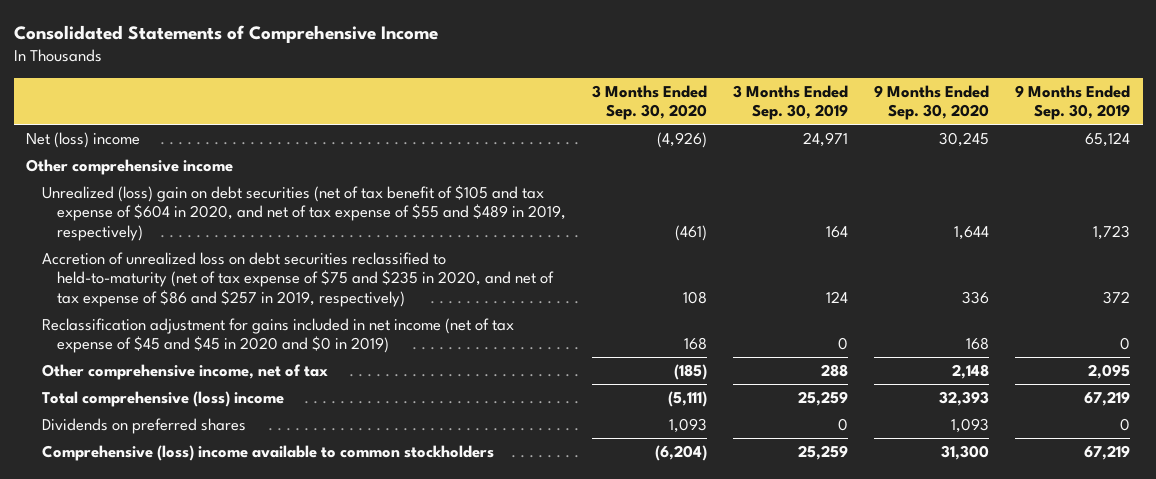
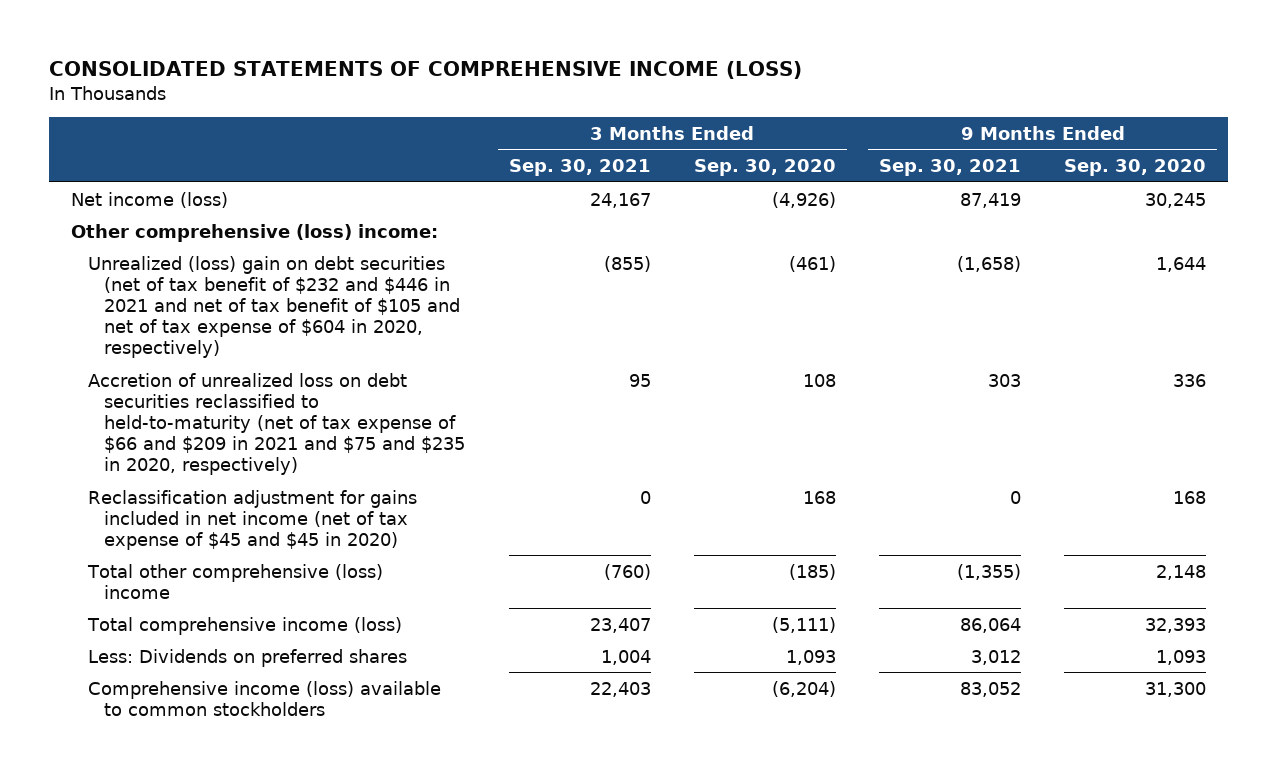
- Consolidated Statements of Comprehensive Income
+ CONSOLIDATED STATEMENTS OF COMPREHENSIVE INCOME (LOSS)
- | 3 Months Ended Sep. 30, 2020 | 3 Months Ended Sep. 30, 2019 | 9 Months Ended Sep. 30, 2020 | 9 Months Ended Sep. 30, 2019
+ | 3 Months Ended Sep. 30, 2021 | 3 Months Ended Sep. 30, 2020 | 9 Months Ended Sep. 30, 2021 | 9 Months Ended Sep. 30, 2020
- Net (loss) income | (4,926) | 24,971 | 30,245 | 65,124
- Other comprehensive income
- Unrealized (loss) gain on debt securities (net of tax benefit of $105 and tax expense of $604 in 2020, and net of tax expense of $55 and $489 in 2019, respectively) | (461) | 164 | 1,644 | 1,723
- Accretion of unrealized loss on debt securities reclassified to held-to-maturity (net of tax expense of $75 and $235 in 2020, and net of tax expense of $86 and $257 in 2019, respectively) | 108 | 124 | 336 | 372
- Reclassification adjustment for gains included in net income (net of tax expense of $45 and $45 in 2020 and $0 in 2019) | 168 | 0 | 168 | 0
- Other comprehensive income, net of tax | (185) | 288 | 2,148 | 2,095
- Total comprehensive (loss) income | (5,111) | 25,259 | 32,393 | 67,219
- Dividends on preferred shares | 1,093 | 0 | 1,093 | 0
- Comprehensive (loss) income available to common stockholders | (6,204) | 25,259 | 31,300 | 67,219
+ Net income (loss) | 24,167 | (4,926) | 87,419 | 30,245
+ Other comprehensive (loss) income:
+ Unrealized (loss) gain on debt securities (net of tax benefit of $232 and $446 in 2021 and net of tax benefit of $105 and net of tax expense of $604 in 2020, respectively) | (855) | (461) | (1,658) | 1,644
+ Accretion of unrealized loss on debt securities reclassified to held-to-maturity (net of tax expense of $66 and $209 in 2021 and $75 and $235 in 2020, respectively) | 95 | 108 | 303 | 336
+ Reclassification adjustment for gains included in net income (net of tax expense of $45 and $45 in 2020) | 0 | 168 | 0 | 168
+ Total other comprehensive (loss) income | (760) | (185) | (1,355) | 2,148
+ Total comprehensive income (loss) | 23,407 | (5,111) | 86,064 | 32,393
+ Less: Dividends on preferred shares | 1,004 | 1,093 | 3,012 | 1,093
+ Comprehensive income (loss) available to common stockholders | 22,403 | (6,204) | 83,052 | 31,300

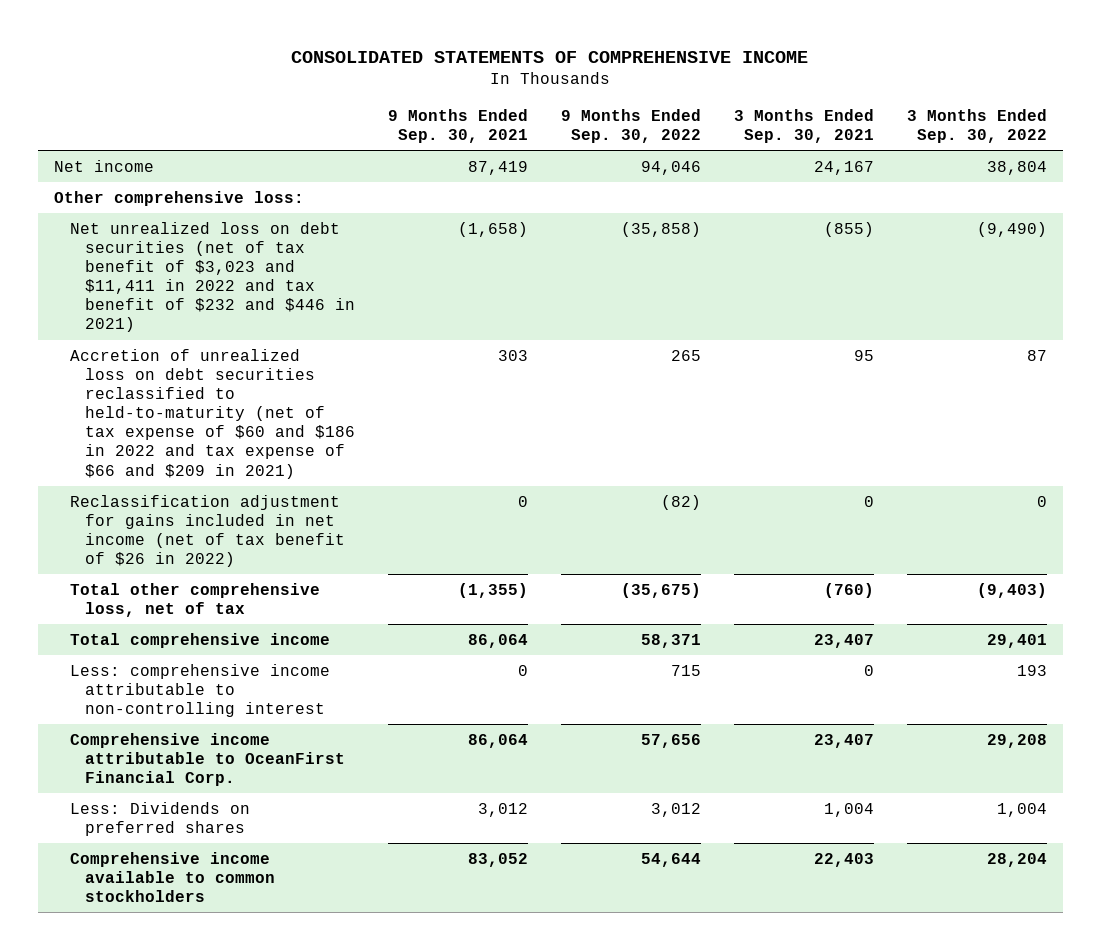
- CONSOLIDATED STATEMENTS OF COMPREHENSIVE INCOME (LOSS)
+ CONSOLIDATED STATEMENTS OF COMPREHENSIVE INCOME
- | 3 Months Ended Sep. 30, 2021 | 3 Months Ended Sep. 30, 2020 | 9 Months Ended Sep. 30, 2021 | 9 Months Ended Sep. 30, 2020
+ | 9 Months Ended Sep. 30, 2021 | 9 Months Ended Sep. 30, 2022 | 3 Months Ended Sep. 30, 2021 | 3 Months Ended Sep. 30, 2022
- Net income (loss) | 24,167 | (4,926) | 87,419 | 30,245
- Other comprehensive (loss) income:
- Unrealized (loss) gain on debt securities (net of tax benefit of $232 and $446 in 2021 and net of tax benefit of $105 and net of tax expense of $604 in 2020, respectively) | (855) | (461) | (1,658) | 1,644
- Accretion of unrealized loss on debt securities reclassified to held-to-maturity (net of tax expense of $66 and $209 in 2021 and $75 and $235 in 2020, respectively) | 95 | 108 | 303 | 336
- Reclassification adjustment for gains included in net income (net of tax expense of $45 and $45 in 2020) | 0 | 168 | 0 | 168
- Total other comprehensive (loss) income | (760) | (185) | (1,355) | 2,148
- Total comprehensive income (loss) | 23,407 | (5,111) | 86,064 | 32,393
+ Net income | 87,419 | 94,046 | 24,167 | 38,804
+ Other comprehensive loss:
+ Net unrealized loss on debt securities (net of tax benefit of $3,023 and $11,411 in 2022 and tax benefit of $232 and $446 in 2021) | (1,658) | (35,858) | (855) | (9,490)
+ Accretion of unrealized loss on debt securities reclassified to held-to-maturity (net of tax expense of $60 and $186 in 2022 and tax expense of $66 and $209 in 2021) | 303 | 265 | 95 | 87
+ Reclassification adjustment for gains included in net income (net of tax benefit of $26 in 2022) | 0 | (82) | 0 | 0
+ Total other comprehensive loss, net of tax | (1,355) | (35,675) | (760) | (9,403)
+ Total comprehensive income | 86,064 | 58,371 | 23,407 | 29,401
+ Less: comprehensive income attributable to non-controlling interest | 0 | 715 | 0 | 193
+ Comprehensive income attributable to OceanFirst Financial Corp. | 86,064 | 57,656 | 23,407 | 29,208
- Comprehensive income (loss) available to common stockholders | 22,403 | (6,204) | 83,052 | 31,300
+ Comprehensive income available to common stockholders | 83,052 | 54,644 | 22,403 | 28,204

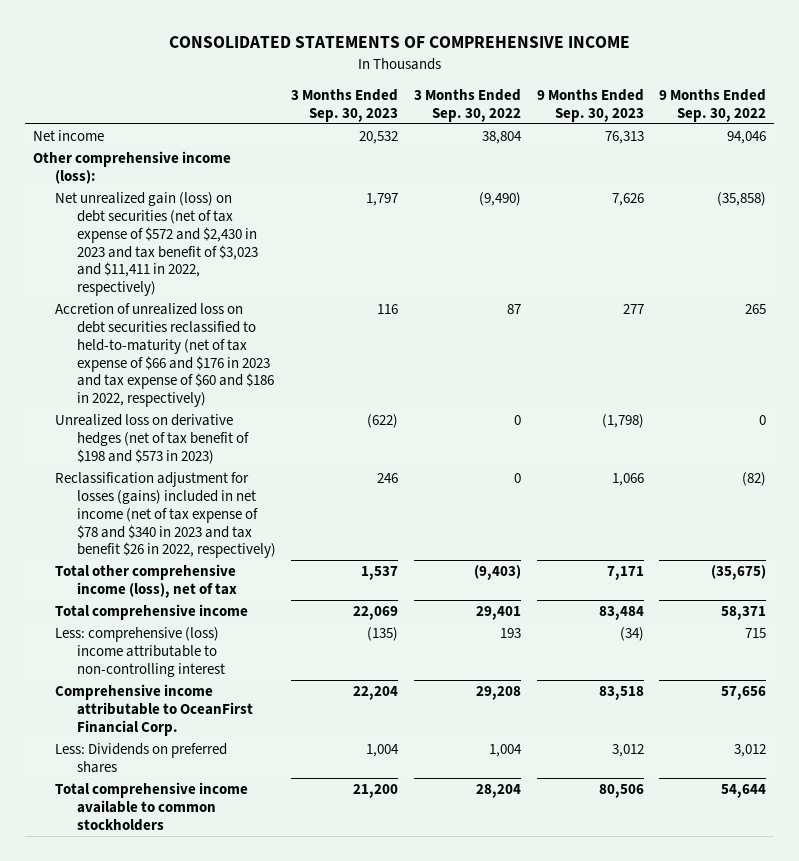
- | 9 Months Ended Sep. 30, 2021 | 9 Months Ended Sep. 30, 2022 | 3 Months Ended Sep. 30, 2021 | 3 Months Ended Sep. 30, 2022
+ | 3 Months Ended Sep. 30, 2023 | 3 Months Ended Sep. 30, 2022 | 9 Months Ended Sep. 30, 2023 | 9 Months Ended Sep. 30, 2022
- Other comprehensive loss:
- Net unrealized loss on debt securities (net of tax benefit of $3,023 and $11,411 in 2022 and tax benefit of $232 and $446 in 2021) | (1,658) | (35,858) | (855) | (9,490)
- Accretion of unrealized loss on debt securities reclassified to held-to-maturity (net of tax expense of $60 and $186 in 2022 and tax expense of $66 and $209 in 2021) | 303 | 265 | 95 | 87
- Reclassification adjustment for gains included in net income (net of tax benefit of $26 in 2022) | 0 | (82) | 0 | 0
- Total other comprehensive loss, net of tax | (1,355) | (35,675) | (760) | (9,403)
+ Other comprehensive income (loss):
+ Net unrealized gain (loss) on debt securities (net of tax expense of $572 and $2,430 in 2023 and tax benefit of $3,023 and $11,411 in 2022, respectively) | 1,797 | (9,490) | 7,626 | (35,858)
+ Accretion of unrealized loss on debt securities reclassified to held-to-maturity (net of tax expense of $66 and $176 in 2023 and tax expense of $60 and $186 in 2022, respectively) | 116 | 87 | 277 | 265
+ Unrealized loss on derivative hedges (net of tax benefit of $198 and $573 in 2023) | (622) | 0 | (1,798) | 0
+ Reclassification adjustment for losses (gains) included in net income (net of tax expense of $78 and $340 in 2023 and tax benefit $26 in 2022, respectively) | 246 | 0 | 1,066 | (82)
+ Total other comprehensive income (loss), net of tax | 1,537 | (9,403) | 7,171 | (35,675)
- Less: comprehensive income attributable to non-controlling interest | 0 | 715 | 0 | 193
+ Less: comprehensive (loss) income attributable to non-controlling interest | (135) | 193 | (34) | 715
- Comprehensive income available to common stockholders | 83,052 | 54,644 | 22,403 | 28,204
+ Total comprehensive income available to common stockholders | 21,200 | 28,204 | 80,506 | 54,644

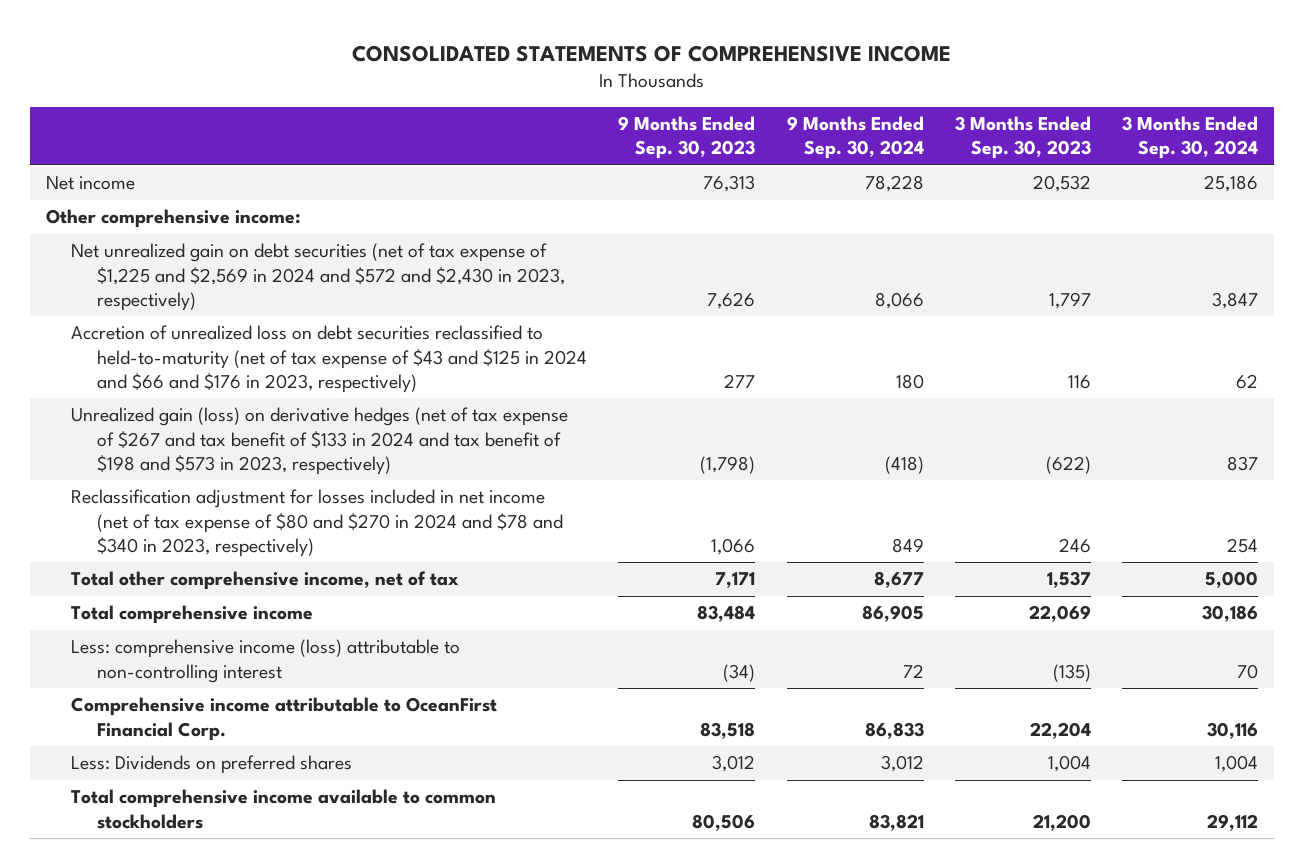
- | 3 Months Ended Sep. 30, 2023 | 3 Months Ended Sep. 30, 2022 | 9 Months Ended Sep. 30, 2023 | 9 Months Ended Sep. 30, 2022
+ | 9 Months Ended Sep. 30, 2023 | 9 Months Ended Sep. 30, 2024 | 3 Months Ended Sep. 30, 2023 | 3 Months Ended Sep. 30, 2024
- Other comprehensive income (loss):
- Net unrealized gain (loss) on debt securities (net of tax expense of $572 and $2,430 in 2023 and tax benefit of $3,023 and $11,411 in 2022, respectively) | 1,797 | (9,490) | 7,626 | (35,858)
- Accretion of unrealized loss on debt securities reclassified to held-to-maturity (net of tax expense of $66 and $176 in 2023 and tax expense of $60 and $186 in 2022, respectively) | 116 | 87 | 277 | 265
- Unrealized loss on derivative hedges (net of tax benefit of $198 and $573 in 2023) | (622) | 0 | (1,798) | 0
- Reclassification adjustment for losses (gains) included in net income (net of tax expense of $78 and $340 in 2023 and tax benefit $26 in 2022, respectively) | 246 | 0 | 1,066 | (82)
- Total other comprehensive income (loss), net of tax | 1,537 | (9,403) | 7,171 | (35,675)
+ Other comprehensive income:
+ Net unrealized gain on debt securities (net of tax expense of $1,225 and $2,569 in 2024 and $572 and $2,430 in 2023, respectively) | 7,626 | 8,066 | 1,797 | 3,847
+ Accretion of unrealized loss on debt securities reclassified to held-to-maturity (net of tax expense of $43 and $125 in 2024 and $66 and $176 in 2023, respectively) | 277 | 180 | 116 | 62
+ Unrealized gain (loss) on derivative hedges (net of tax expense of $267 and tax benefit of $133 in 2024 and tax benefit of $198 and $573 in 2023, respectively) | (1,798) | (418) | (622) | 837
+ Reclassification adjustment for losses included in net income (net of tax expense of $80 and $270 in 2024 and $78 and $340 in 2023, respectively) | 1,066 | 849 | 246 | 254
+ Total other comprehensive income, net of tax | 7,171 | 8,677 | 1,537 | 5,000
- Less: comprehensive (loss) income attributable to non-controlling interest | (135) | 193 | (34) | 715
+ Less: comprehensive income (loss) attributable to non-controlling interest | (34) | 72 | (135) | 70

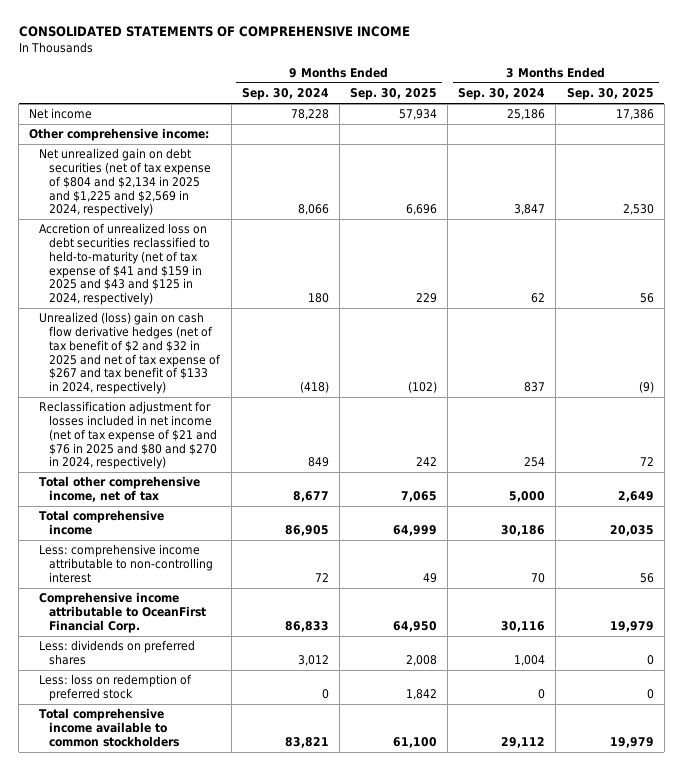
- | 9 Months Ended Sep. 30, 2023 | 9 Months Ended Sep. 30, 2024 | 3 Months Ended Sep. 30, 2023 | 3 Months Ended Sep. 30, 2024
+ | 9 Months Ended Sep. 30, 2024 | 9 Months Ended Sep. 30, 2025 | 3 Months Ended Sep. 30, 2024 | 3 Months Ended Sep. 30, 2025
- Net unrealized gain on debt securities (net of tax expense of $1,225 and $2,569 in 2024 and $572 and $2,430 in 2023, respectively) | 7,626 | 8,066 | 1,797 | 3,847
- Accretion of unrealized loss on debt securities reclassified to held-to-maturity (net of tax expense of $43 and $125 in 2024 and $66 and $176 in 2023, respectively) | 277 | 180 | 116 | 62
- Unrealized gain (loss) on derivative hedges (net of tax expense of $267 and tax benefit of $133 in 2024 and tax benefit of $198 and $573 in 2023, respectively) | (1,798) | (418) | (622) | 837
- Reclassification adjustment for losses included in net income (net of tax expense of $80 and $270 in 2024 and $78 and $340 in 2023, respectively) | 1,066 | 849 | 246 | 254
+ Net unrealized gain on debt securities (net of tax expense of $804 and $2,134 in 2025 and $1,225 and $2,569 in 2024, respectively) | 8,066 | 6,696 | 3,847 | 2,530
+ Accretion of unrealized loss on debt securities reclassified to held-to-maturity (net of tax expense of $41 and $159 in 2025 and $43 and $125 in 2024, respectively) | 180 | 229 | 62 | 56
+ Unrealized (loss) gain on cash flow derivative hedges (net of tax benefit of $2 and $32 in 2025 and net of tax expense of $267 and tax benefit of $133 in 2024, respectively) | (418) | (102) | 837 | (9)
+ Reclassification adjustment for losses included in net income (net of tax expense of $21 and $76 in 2025 and $80 and $270 in 2024, respectively) | 849 | 242 | 254 | 72
- Less: comprehensive income (loss) attributable to non-controlling interest | (34) | 72 | (135) | 70
+ Less: comprehensive income attributable to non-controlling interest | 72 | 49 | 70 | 56
- Less: Dividends on preferred shares | 3,012 | 3,012 | 1,004 | 1,004
+ Less: dividends on preferred shares | 3,012 | 2,008 | 1,004 | 0
+ Less: loss on redemption of preferred stock | 0 | 1,842 | 0 | 0

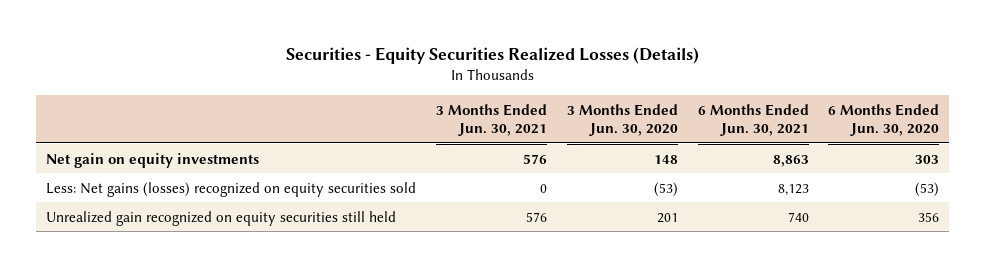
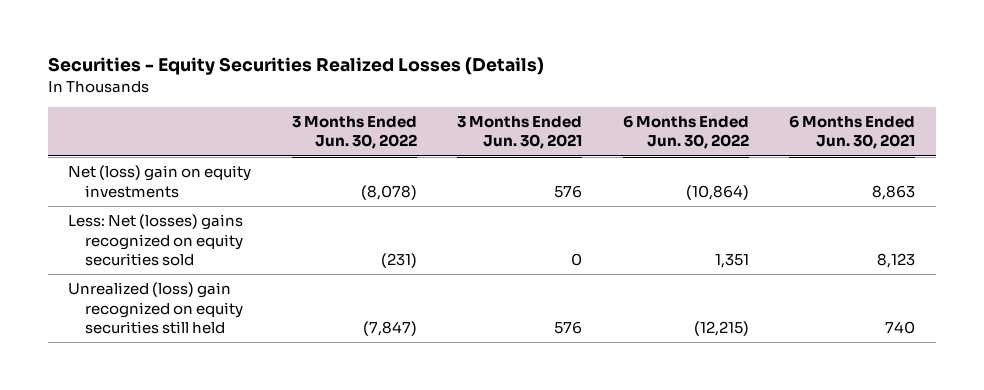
- | 3 Months Ended Jun. 30, 2021 | 3 Months Ended Jun. 30, 2020 | 6 Months Ended Jun. 30, 2021 | 6 Months Ended Jun. 30, 2020
+ | 3 Months Ended Jun. 30, 2022 | 3 Months Ended Jun. 30, 2021 | 6 Months Ended Jun. 30, 2022 | 6 Months Ended Jun. 30, 2021
- Net gain on equity investments | 576 | 148 | 8,863 | 303
- Less: Net gains (losses) recognized on equity securities sold | 0 | (53) | 8,123 | (53)
- Unrealized gain recognized on equity securities still held | 576 | 201 | 740 | 356
+ Net (loss) gain on equity investments | (8,078) | 576 | (10,864) | 8,863
+ Less: Net (losses) gains recognized on equity securities sold | (231) | 0 | 1,351 | 8,123
+ Unrealized (loss) gain recognized on equity securities still held | (7,847) | 576 | (12,215) | 740

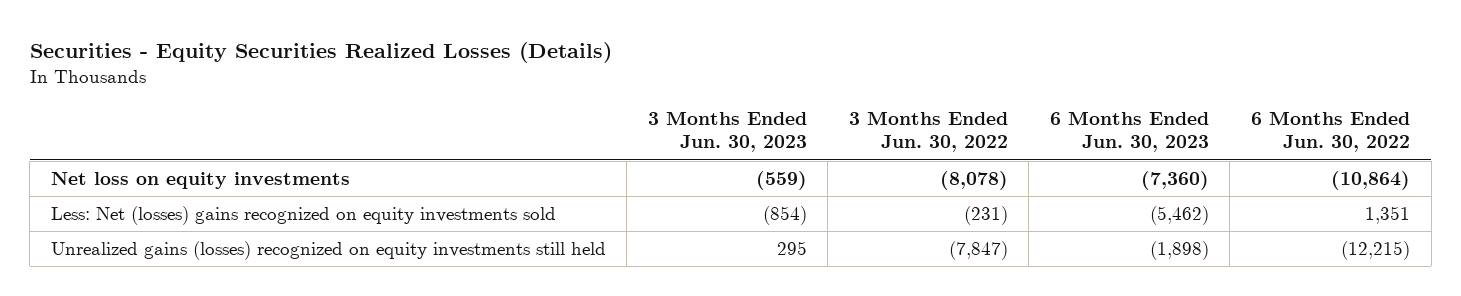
- | 3 Months Ended Jun. 30, 2022 | 3 Months Ended Jun. 30, 2021 | 6 Months Ended Jun. 30, 2022 | 6 Months Ended Jun. 30, 2021
+ | 3 Months Ended Jun. 30, 2023 | 3 Months Ended Jun. 30, 2022 | 6 Months Ended Jun. 30, 2023 | 6 Months Ended Jun. 30, 2022
- Net (loss) gain on equity investments | (8,078) | 576 | (10,864) | 8,863
- Less: Net (losses) gains recognized on equity securities sold | (231) | 0 | 1,351 | 8,123
- Unrealized (loss) gain recognized on equity securities still held | (7,847) | 576 | (12,215) | 740
+ Net loss on equity investments | (559) | (8,078) | (7,360) | (10,864)
+ Less: Net (losses) gains recognized on equity investments sold | (854) | (231) | (5,462) | 1,351
+ Unrealized gains (losses) recognized on equity investments still held | 295 | (7,847) | (1,898) | (12,215)

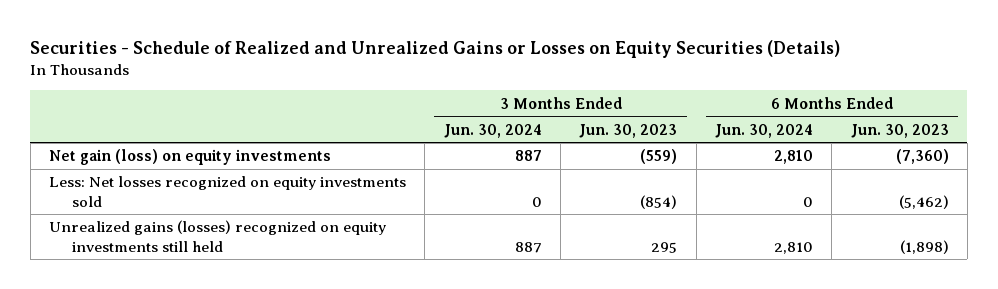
- Securities - Equity Securities Realized Losses (Details)
+ Securities - Schedule of Realized and Unrealized Gains or Losses on Equity Securities (Details)
- | 3 Months Ended Jun. 30, 2023 | 3 Months Ended Jun. 30, 2022 | 6 Months Ended Jun. 30, 2023 | 6 Months Ended Jun. 30, 2022
+ | 3 Months Ended Jun. 30, 2024 | 3 Months Ended Jun. 30, 2023 | 6 Months Ended Jun. 30, 2024 | 6 Months Ended Jun. 30, 2023
- Net loss on equity investments | (559) | (8,078) | (7,360) | (10,864)
- Less: Net (losses) gains recognized on equity investments sold | (854) | (231) | (5,462) | 1,351
+ Net gain (loss) on equity investments | 887 | (559) | 2,810 | (7,360)
+ Less: Net losses recognized on equity investments sold | 0 | (854) | 0 | (5,462)

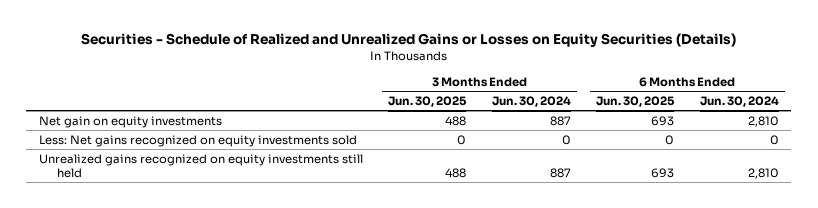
- | 3 Months Ended Jun. 30, 2024 | 3 Months Ended Jun. 30, 2023 | 6 Months Ended Jun. 30, 2024 | 6 Months Ended Jun. 30, 2023
+ | 3 Months Ended Jun. 30, 2025 | 3 Months Ended Jun. 30, 2024 | 6 Months Ended Jun. 30, 2025 | 6 Months Ended Jun. 30, 2024
- Net gain (loss) on equity investments | 887 | (559) | 2,810 | (7,360)
- Less: Net losses recognized on equity investments sold | 0 | (854) | 0 | (5,462)
- Unrealized gains (losses) recognized on equity investments still held | 887 | 295 | 2,810 | (1,898)
+ Net gain on equity investments | 488 | 887 | 693 | 2,810
+ Less: Net gains recognized on equity investments sold | 0 | 0 | 0 | 0
+ Unrealized gains recognized on equity investments still held | 488 | 887 | 693 | 2,810

